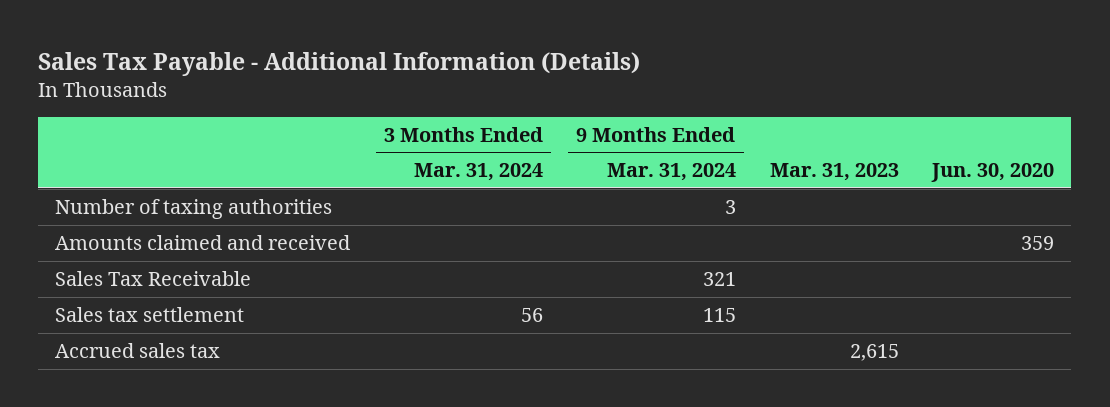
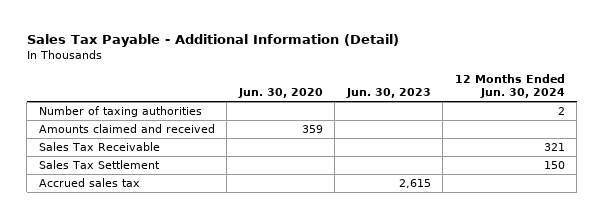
- Sales Tax Payable - Additional Information (Details)
+ Sales Tax Payable - Additional Information (Detail)
- | 3 Months Ended Mar. 31, 2024 | 9 Months Ended Mar. 31, 2024 | Mar. 31, 2023 | Jun. 30, 2020
+ | Jun. 30, 2020 | Jun. 30, 2023 | 12 Months Ended Jun. 30, 2024
- Sales tax settlement | 56 | 115 | |
+ Sales Tax Settlement | | | 150

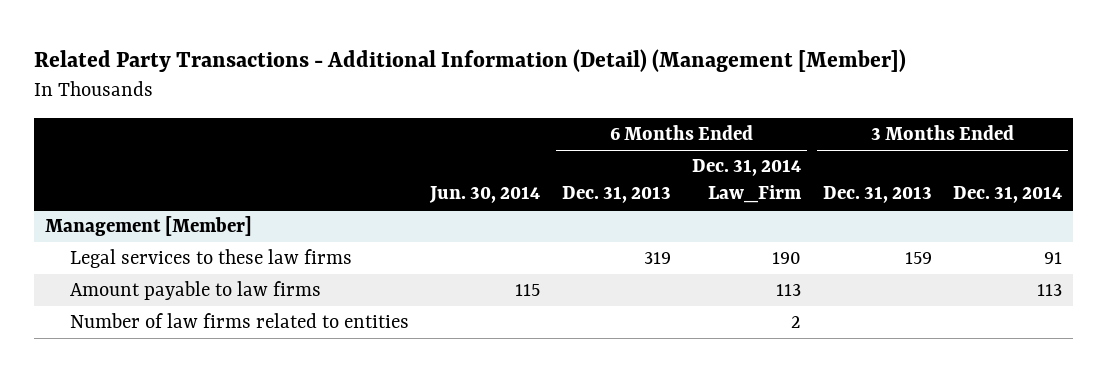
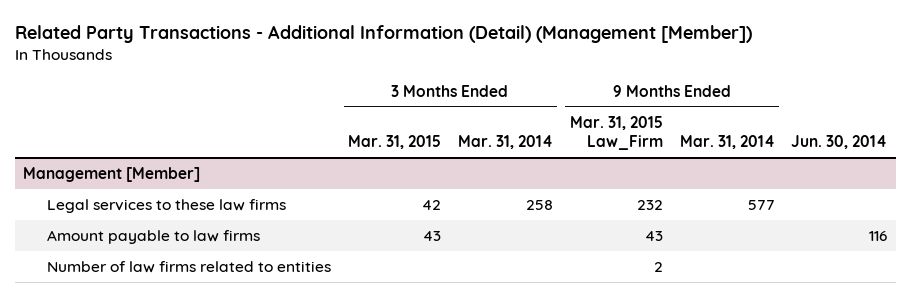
- | Jun. 30, 2014 | 6 Months Ended Dec. 31, 2013 | 6 Months Ended Dec. 31, 2014 Law_Firm | 3 Months Ended Dec. 31, 2013 | 3 Months Ended Dec. 31, 2014
+ | 3 Months Ended Mar. 31, 2015 | 3 Months Ended Mar. 31, 2014 | 9 Months Ended Mar. 31, 2015 Law_Firm | 9 Months Ended Mar. 31, 2014 | Jun. 30, 2014
@ Management [Member]
- Amount payable to law firms | 115 | | 113 | | 113
+ Amount payable to law firms | 43 | | 43 | | 116

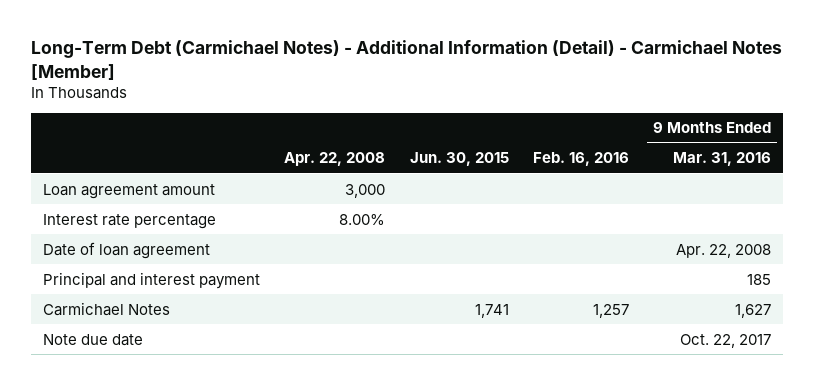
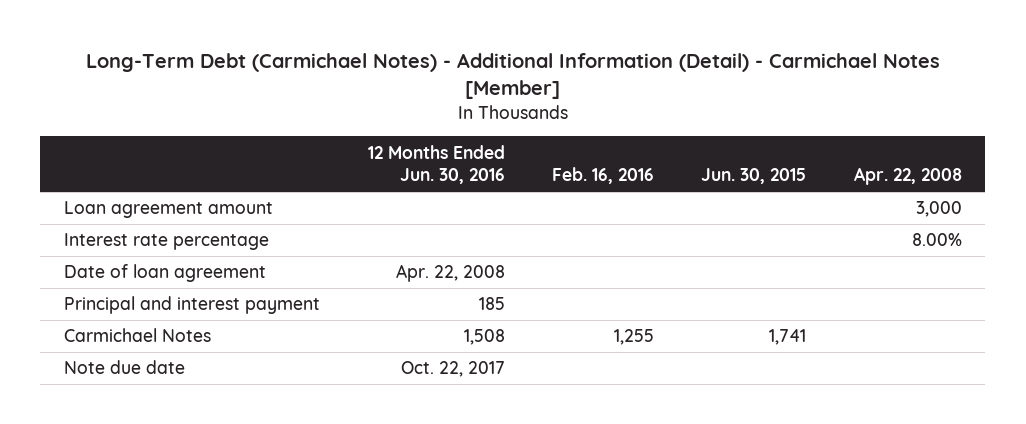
- | Apr. 22, 2008 | Jun. 30, 2015 | Feb. 16, 2016 | 9 Months Ended Mar. 31, 2016
+ | 12 Months Ended Jun. 30, 2016 | Feb. 16, 2016 | Jun. 30, 2015 | Apr. 22, 2008
- Carmichael Notes | | 1,741 | 1,257 | 1,627
+ Carmichael Notes | 1,508 | 1,255 | 1,741 |

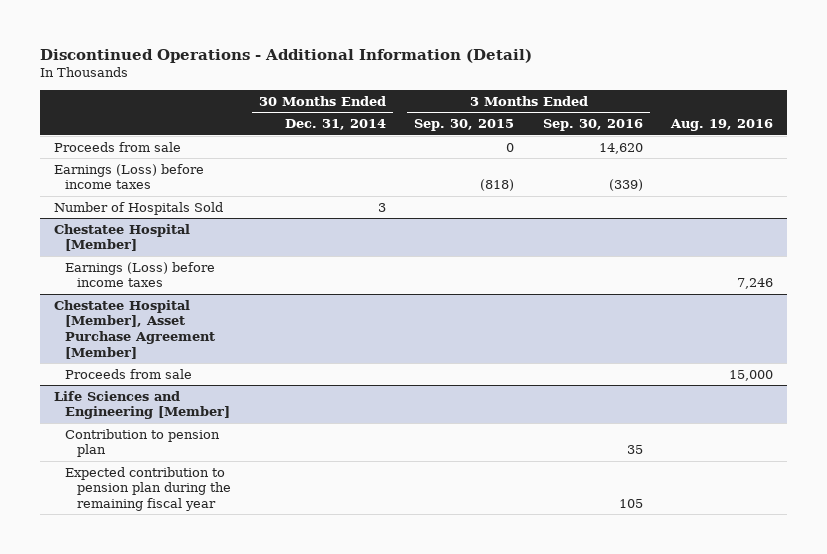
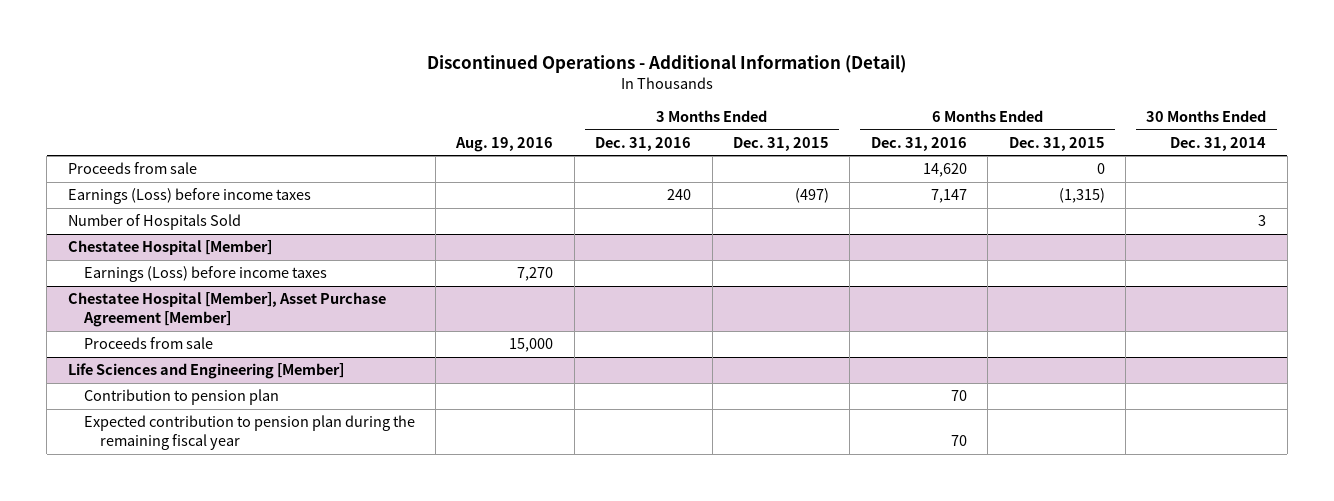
- | 30 Months Ended Dec. 31, 2014 | 3 Months Ended Sep. 30, 2015 | 3 Months Ended Sep. 30, 2016 | Aug. 19, 2016
+ | Aug. 19, 2016 | 3 Months Ended Dec. 31, 2016 | 3 Months Ended Dec. 31, 2015 | 6 Months Ended Dec. 31, 2016 | 6 Months Ended Dec. 31, 2015 | 30 Months Ended Dec. 31, 2014
@ Chestatee Hospital [Member]
- Earnings (Loss) before income taxes | | | | 7,246
+ Earnings (Loss) before income taxes | 7,270 | | | | |

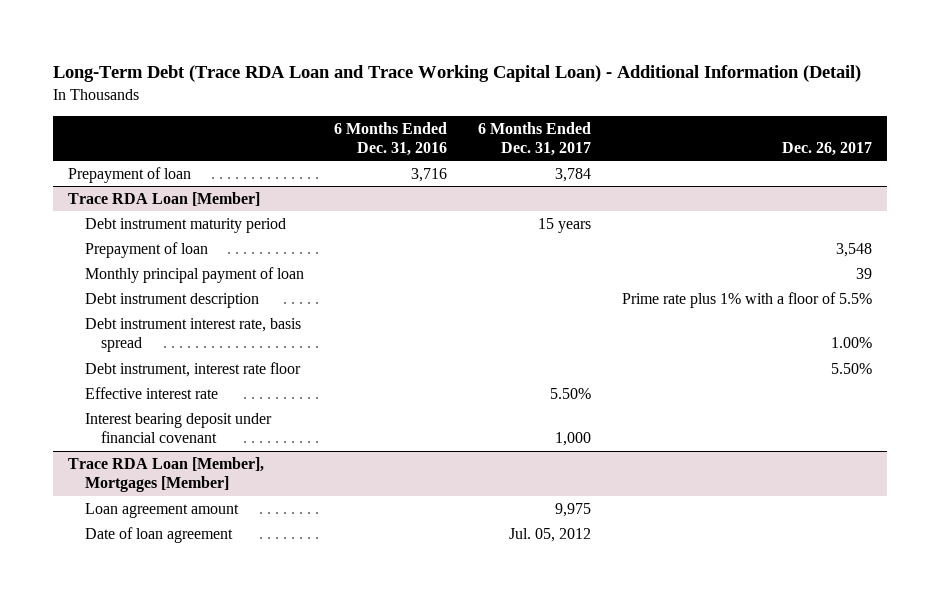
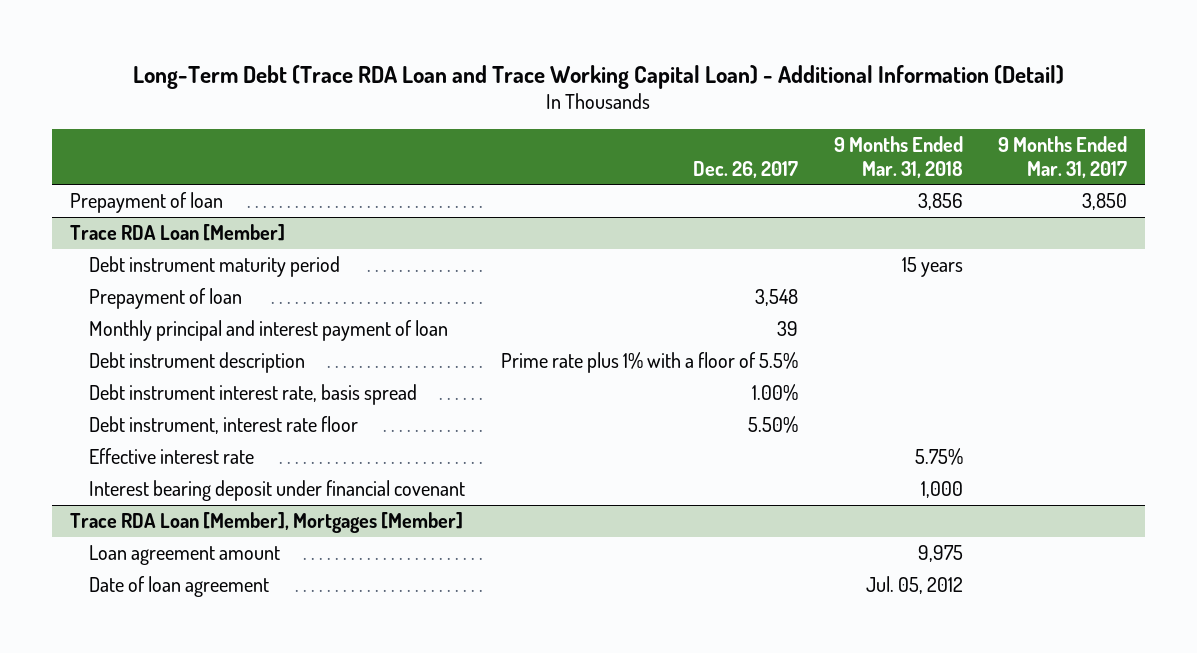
- | 6 Months Ended Dec. 31, 2016 | 6 Months Ended Dec. 31, 2017 | Dec. 26, 2017
+ | Dec. 26, 2017 | 9 Months Ended Mar. 31, 2018 | 9 Months Ended Mar. 31, 2017
@ Trace RDA Loan [Member]
- Monthly principal payment of loan | | | 39
+ Monthly principal and interest payment of loan | 39 | |

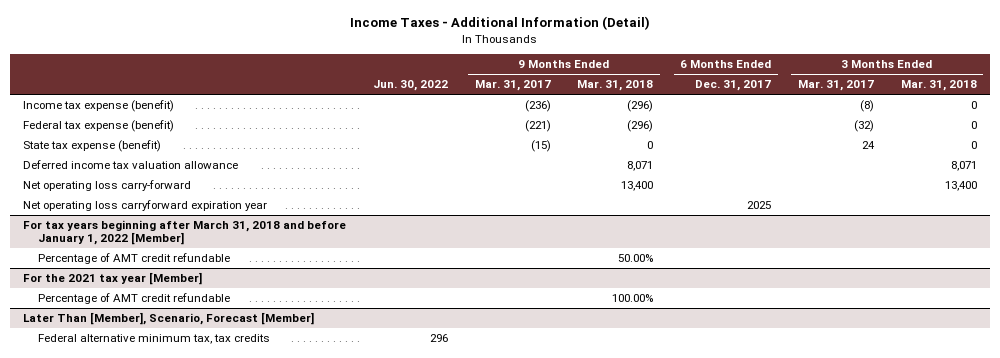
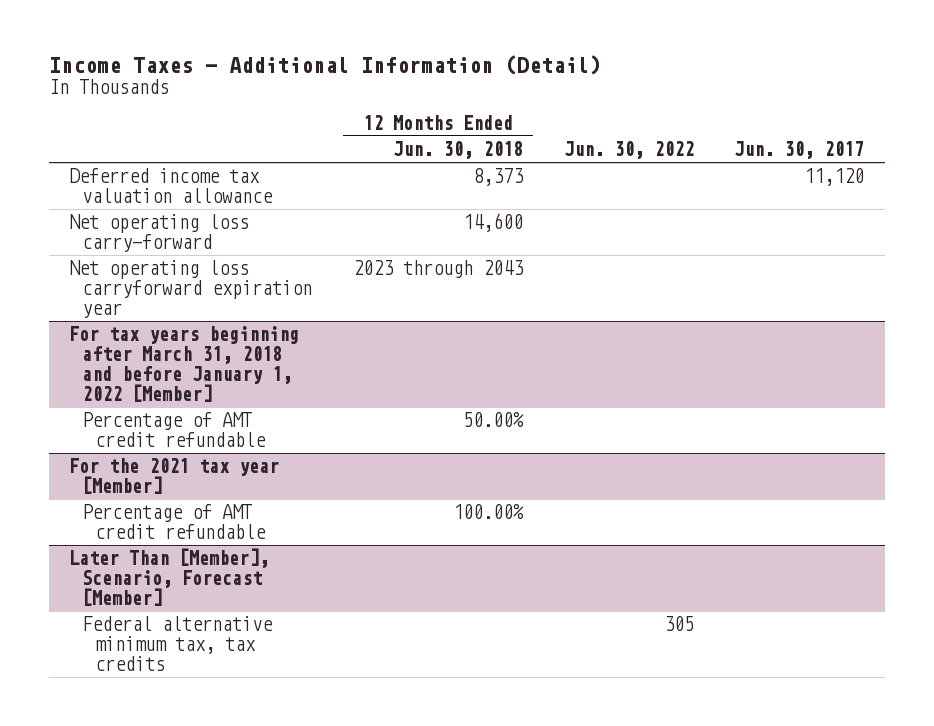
- | Jun. 30, 2022 | 9 Months Ended Mar. 31, 2017 | 9 Months Ended Mar. 31, 2018 | 6 Months Ended Dec. 31, 2017 | 3 Months Ended Mar. 31, 2017 | 3 Months Ended Mar. 31, 2018
+ | 12 Months Ended Jun. 30, 2018 | Jun. 30, 2022 | Jun. 30, 2017
- Income tax expense (benefit) | | (236) | (296) | | (8) | 0
- Federal tax expense (benefit) | | (221) | (296) | | (32) | 0
- State tax expense (benefit) | | (15) | 0 | | 24 | 0
@ Later Than [Member], Scenario, Forecast [Member]
- Federal alternative minimum tax, tax credits | 296 | | | | |
+ Federal alternative minimum tax, tax credits | | 305 |

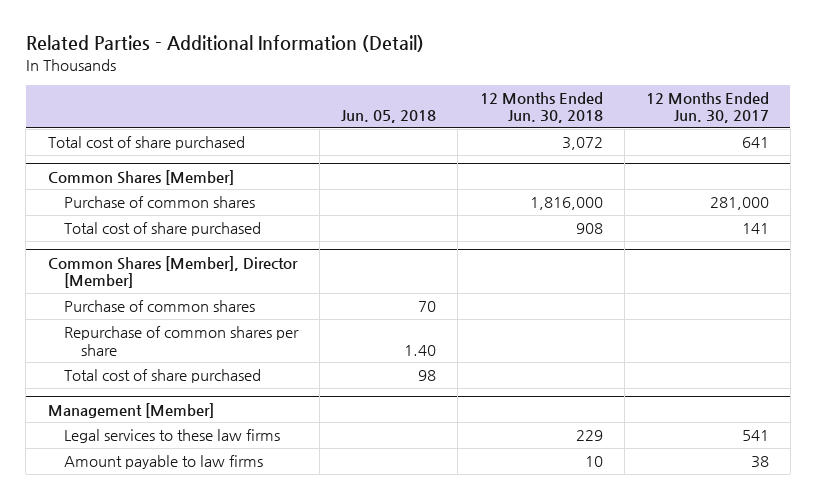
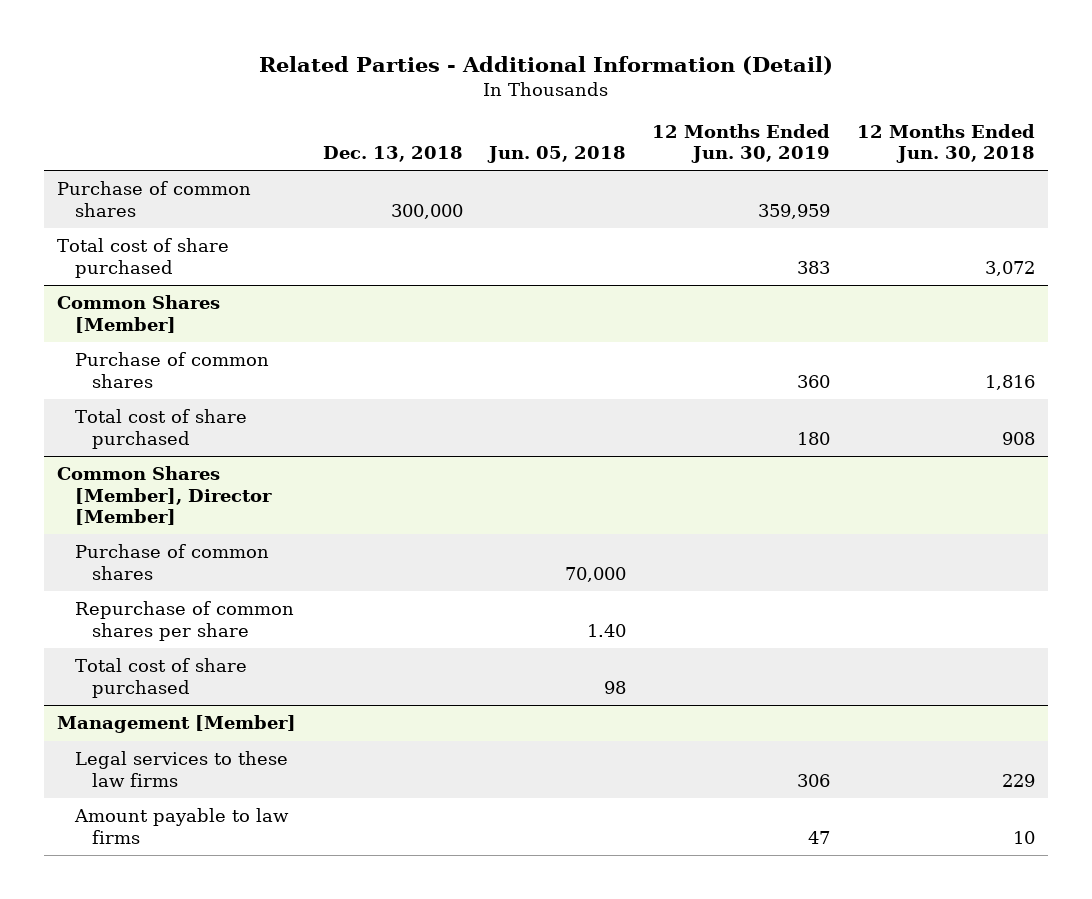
- | Jun. 05, 2018 | 12 Months Ended Jun. 30, 2018 | 12 Months Ended Jun. 30, 2017
+ | Dec. 13, 2018 | Jun. 05, 2018 | 12 Months Ended Jun. 30, 2019 | 12 Months Ended Jun. 30, 2018
+ Purchase of common shares | 300,000 | | 359,959 |
@ Common Shares [Member]
- Purchase of common shares | | 1,816,000 | 281,000
+ Purchase of common shares | | | 360 | 1,816
@ Common Shares [Member], Director [Member]
- Purchase of common shares | 70 | |
+ Purchase of common shares | | 70,000 | |

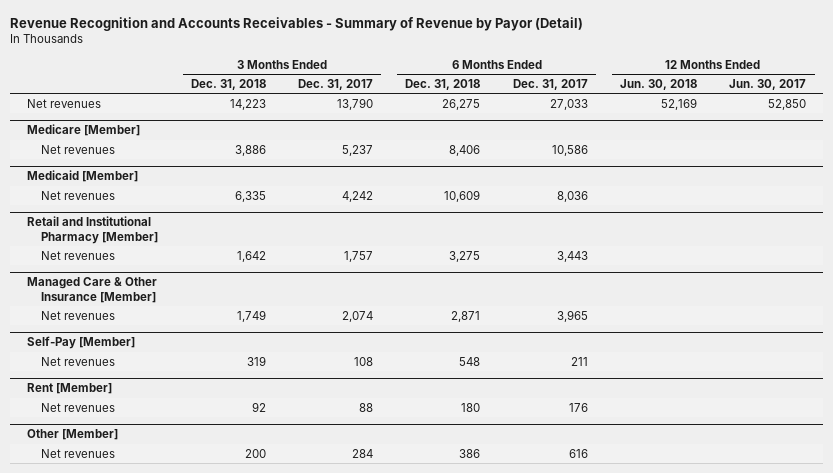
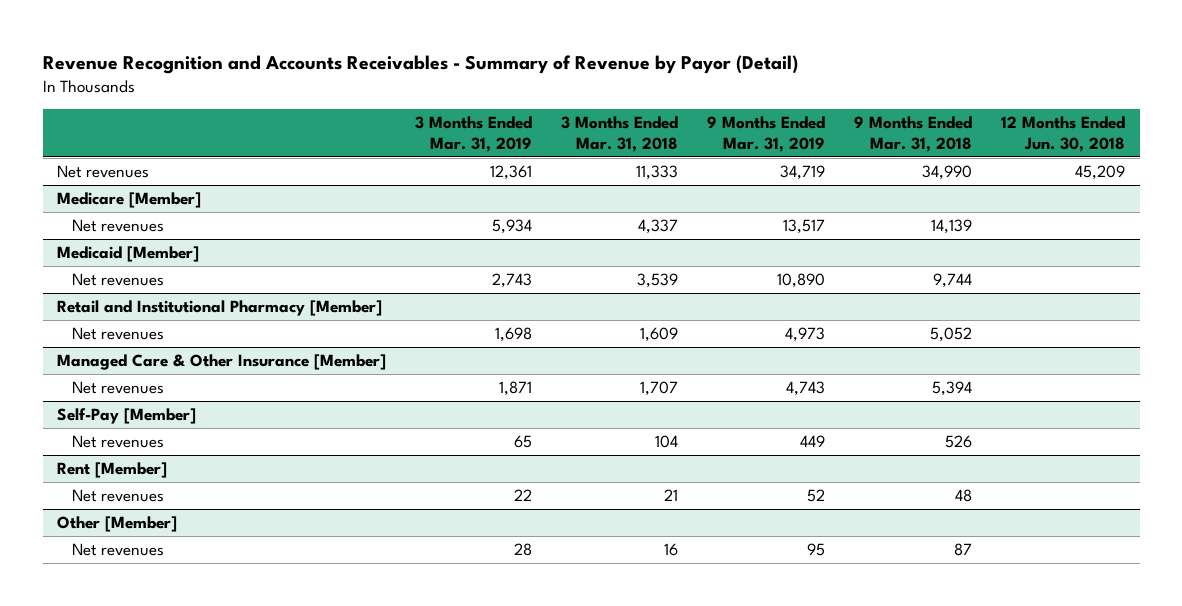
- | 3 Months Ended Dec. 31, 2018 | 3 Months Ended Dec. 31, 2017 | 6 Months Ended Dec. 31, 2018 | 6 Months Ended Dec. 31, 2017 | 12 Months Ended Jun. 30, 2018 | 12 Months Ended Jun. 30, 2017
+ | 3 Months Ended Mar. 31, 2019 | 3 Months Ended Mar. 31, 2018 | 9 Months Ended Mar. 31, 2019 | 9 Months Ended Mar. 31, 2018 | 12 Months Ended Jun. 30, 2018
- Net revenues | 14,223 | 13,790 | 26,275 | 27,033 | 52,169 | 52,850
+ Net revenues | 12,361 | 11,333 | 34,719 | 34,990 | 45,209

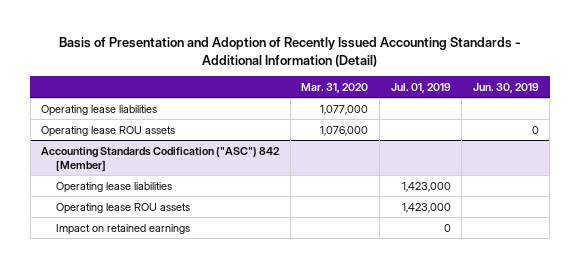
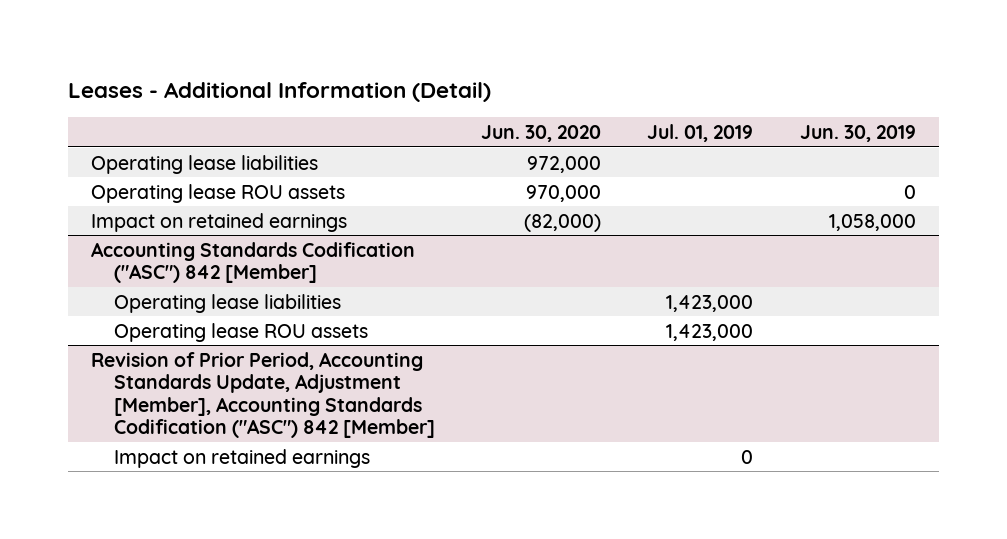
- Basis of Presentation and Adoption of Recently Issued Accounting Standards - Additional Information (Detail)
+ Leases - Additional Information (Detail)
- | Mar. 31, 2020 | Jul. 01, 2019 | Jun. 30, 2019
+ | Jun. 30, 2020 | Jul. 01, 2019 | Jun. 30, 2019
+ Impact on retained earnings | (82,000) | | 1,058,000
@ Accounting Standards Codification ("ASC") 842 [Member]
- Impact on retained earnings | | 0 |
+ Revision of Prior Period, Accounting Standards Update, Adjustment [Member], Accounting Standards Codification ("ASC") 842 [Member]
+ Impact on retained earnings | | 0 |

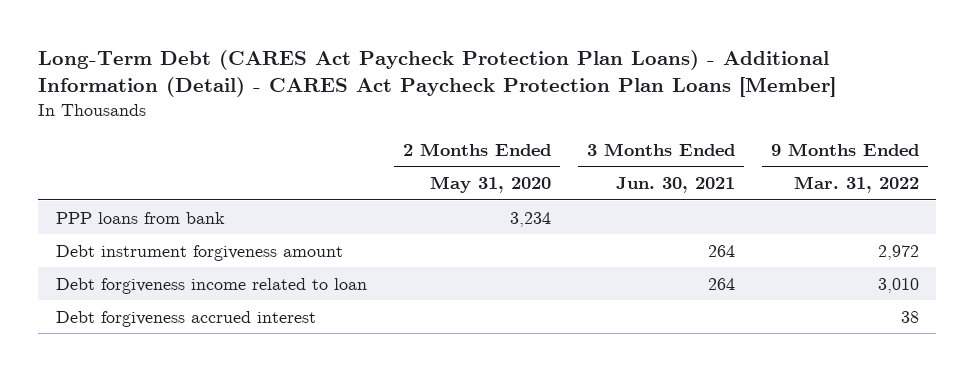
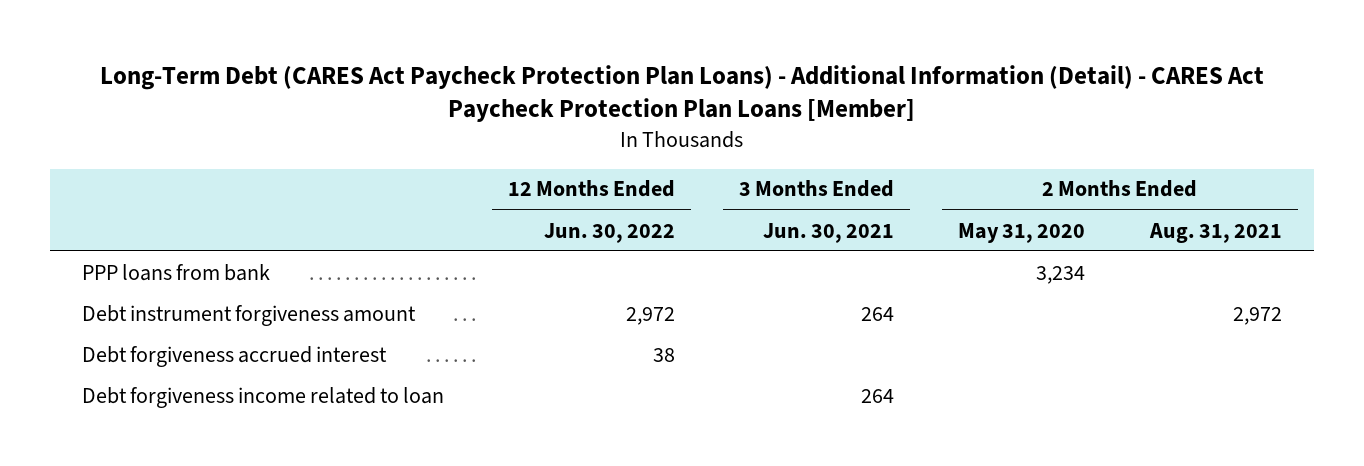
- | 2 Months Ended May 31, 2020 | 3 Months Ended Jun. 30, 2021 | 9 Months Ended Mar. 31, 2022
+ | 12 Months Ended Jun. 30, 2022 | 3 Months Ended Jun. 30, 2021 | 2 Months Ended May 31, 2020 | 2 Months Ended Aug. 31, 2021
moved down: Debt forgiveness income related to loan | | 264 | |

